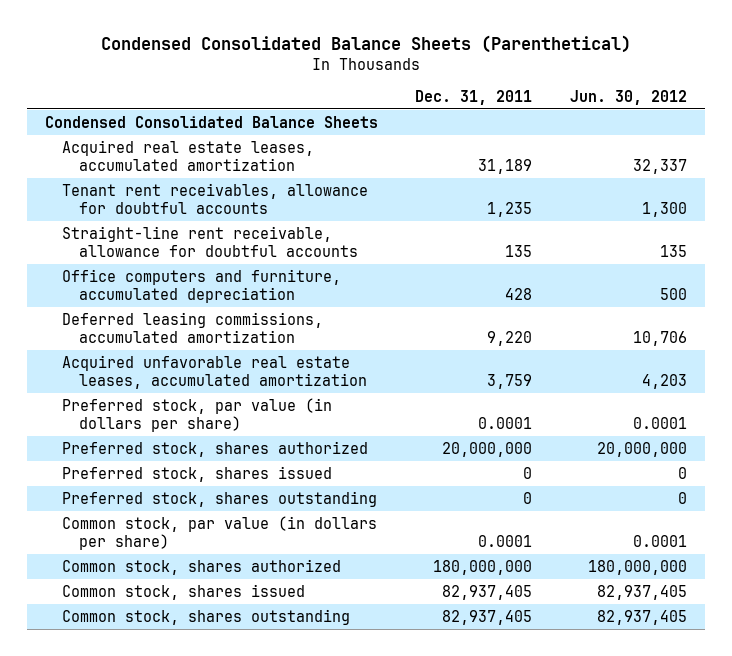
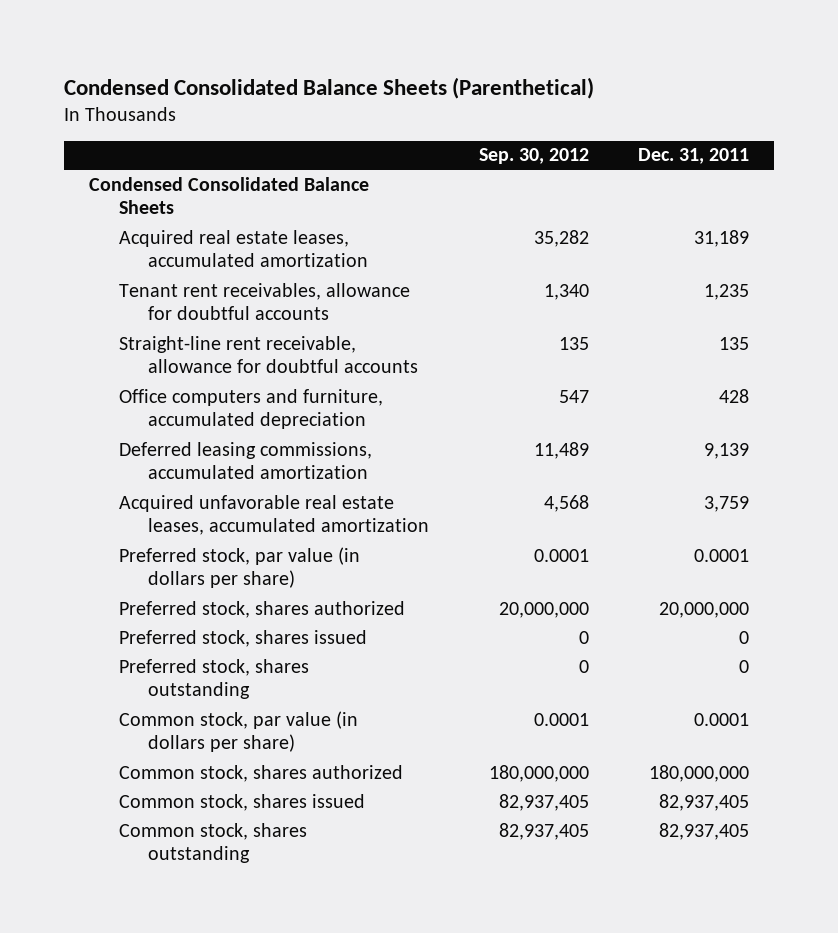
- | Dec. 31, 2011 | Jun. 30, 2012
+ | Sep. 30, 2012 | Dec. 31, 2011
- Deferred leasing commissions, accumulated amortization | 9,220 | 10,706
+ Deferred leasing commissions, accumulated amortization | 11,489 | 9,139

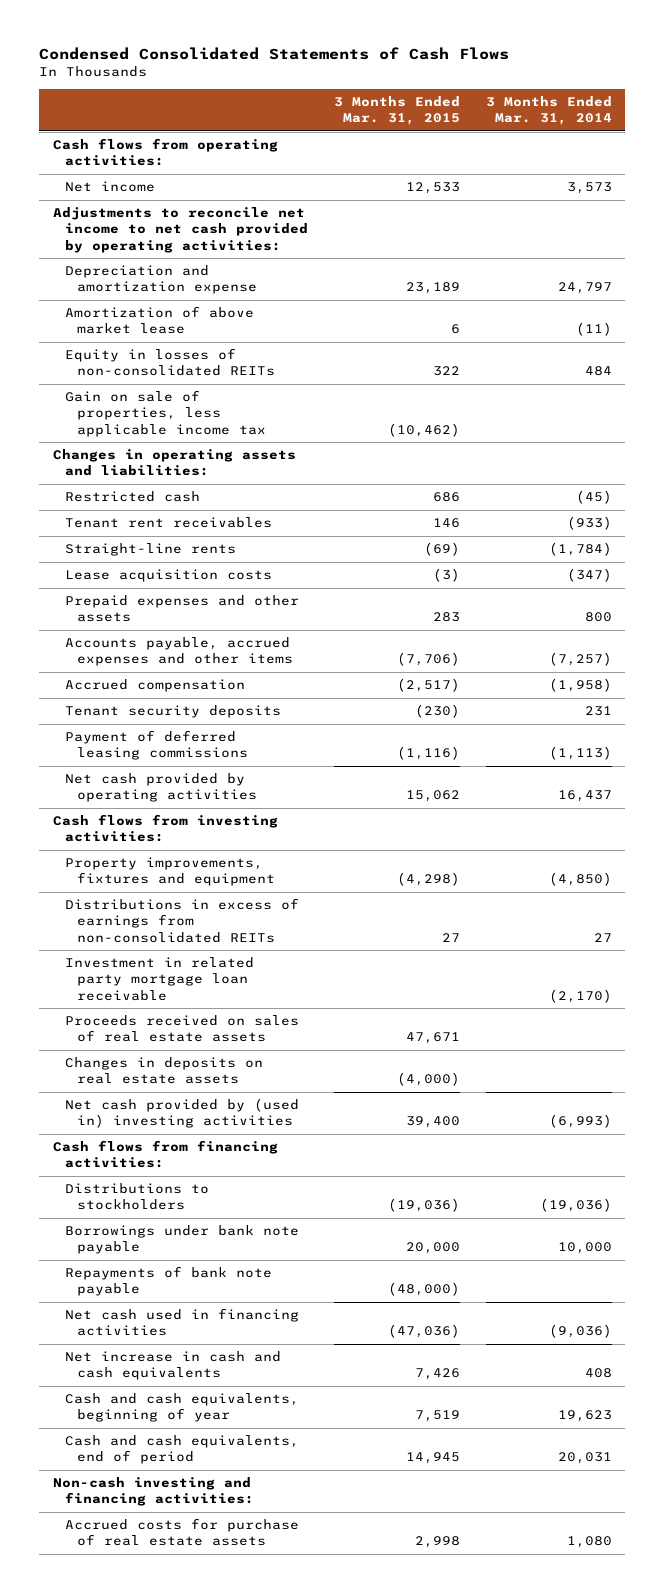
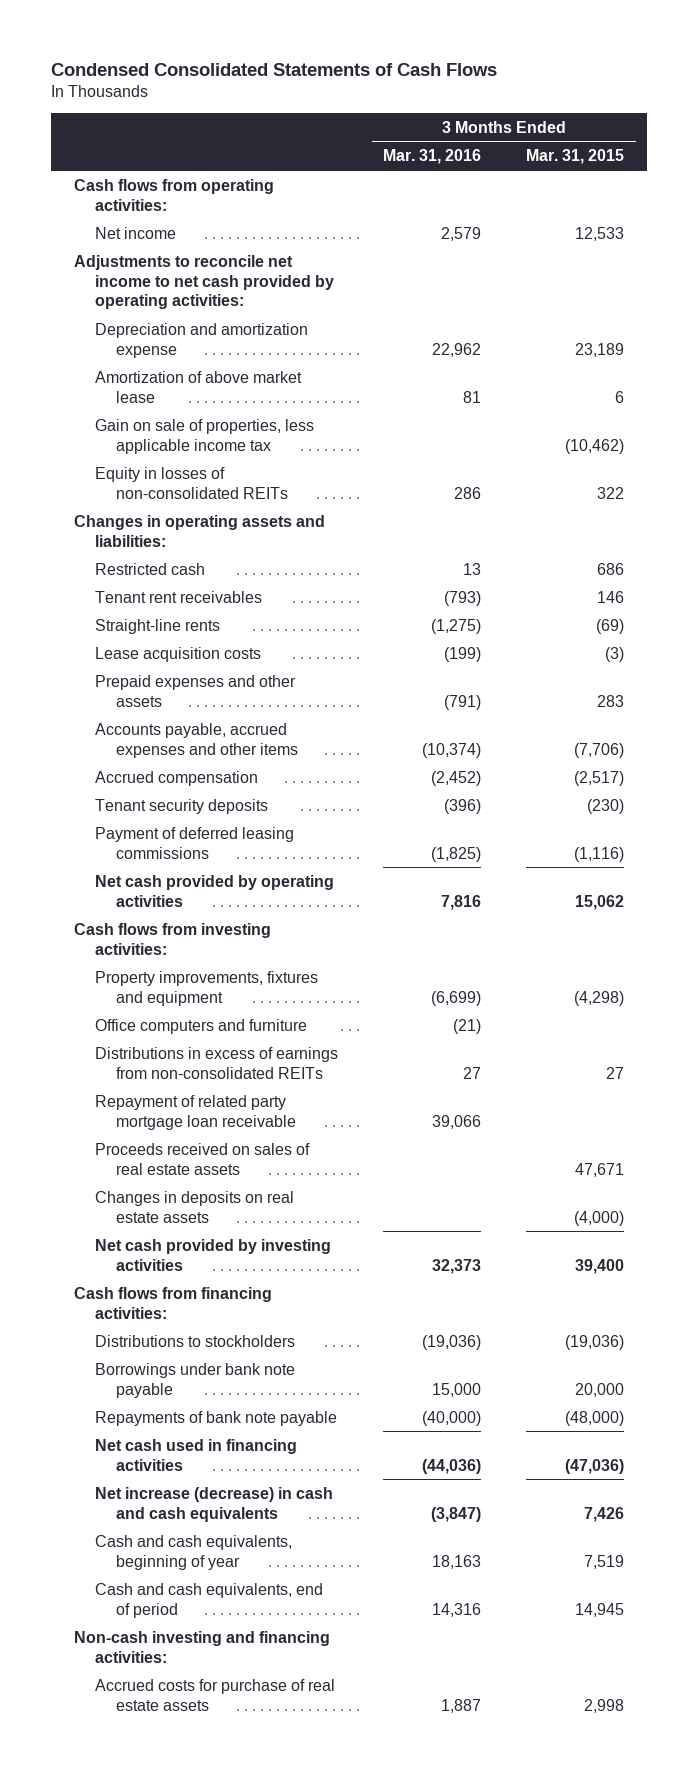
- | 3 Months Ended Mar. 31, 2015 | 3 Months Ended Mar. 31, 2014
+ | 3 Months Ended Mar. 31, 2016 | 3 Months Ended Mar. 31, 2015
moved down: Equity in losses of non-consolidated REITs | 286 | 322
+ Office computers and furniture | (21) |
- Investment in related party mortgage loan receivable | | (2,170)
+ Repayment of related party mortgage loan receivable | 39,066 |
- Net cash provided by (used in) investing activities | 39,400 | (6,993)
+ Net cash provided by investing activities | 32,373 | 39,400
- Net increase in cash and cash equivalents | 7,426 | 408
+ Net increase (decrease) in cash and cash equivalents | (3,847) | 7,426

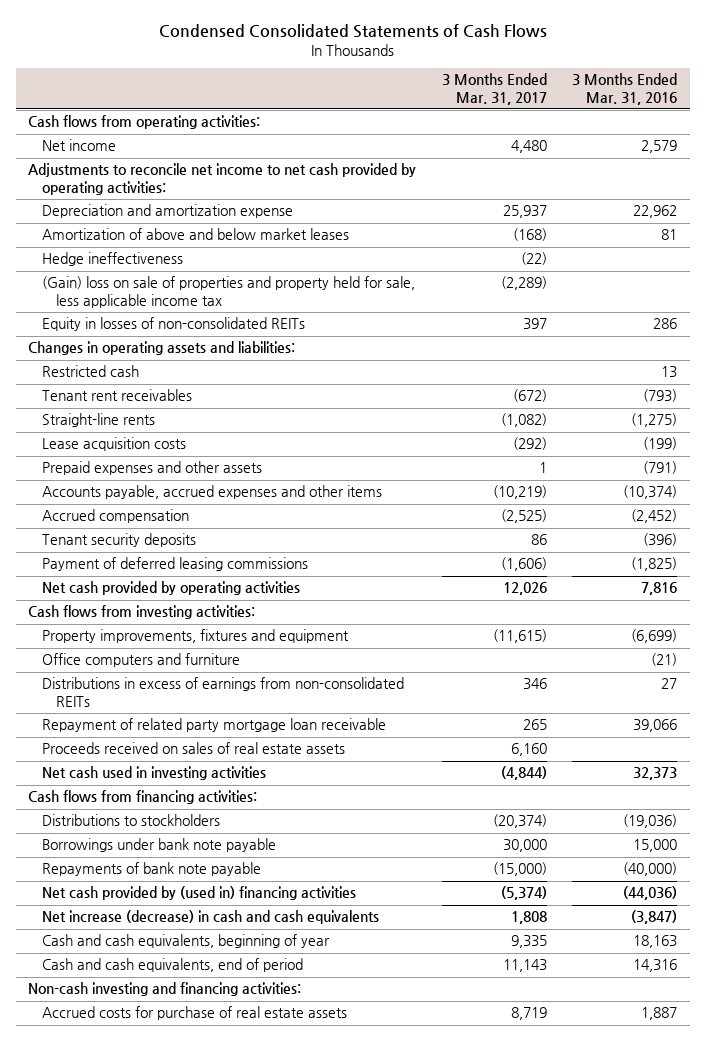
- | 3 Months Ended Mar. 31, 2016 | 3 Months Ended Mar. 31, 2015
+ | 3 Months Ended Mar. 31, 2017 | 3 Months Ended Mar. 31, 2016
- Amortization of above market lease | 81 | 6
- Gain on sale of properties, less applicable income tax | | (10,462)
+ Amortization of above and below market leases | (168) | 81
+ Hedge ineffectiveness | (22) |
+ (Gain) loss on sale of properties and property held for sale, less applicable income tax | (2,289) |
- Changes in deposits on real estate assets | | (4,000)
- Net cash provided by investing activities | 32,373 | 39,400
+ Net cash used in investing activities | (4,844) | 32,373
- Net cash used in financing activities | (44,036) | (47,036)
+ Net cash provided by (used in) financing activities | (5,374) | (44,036)

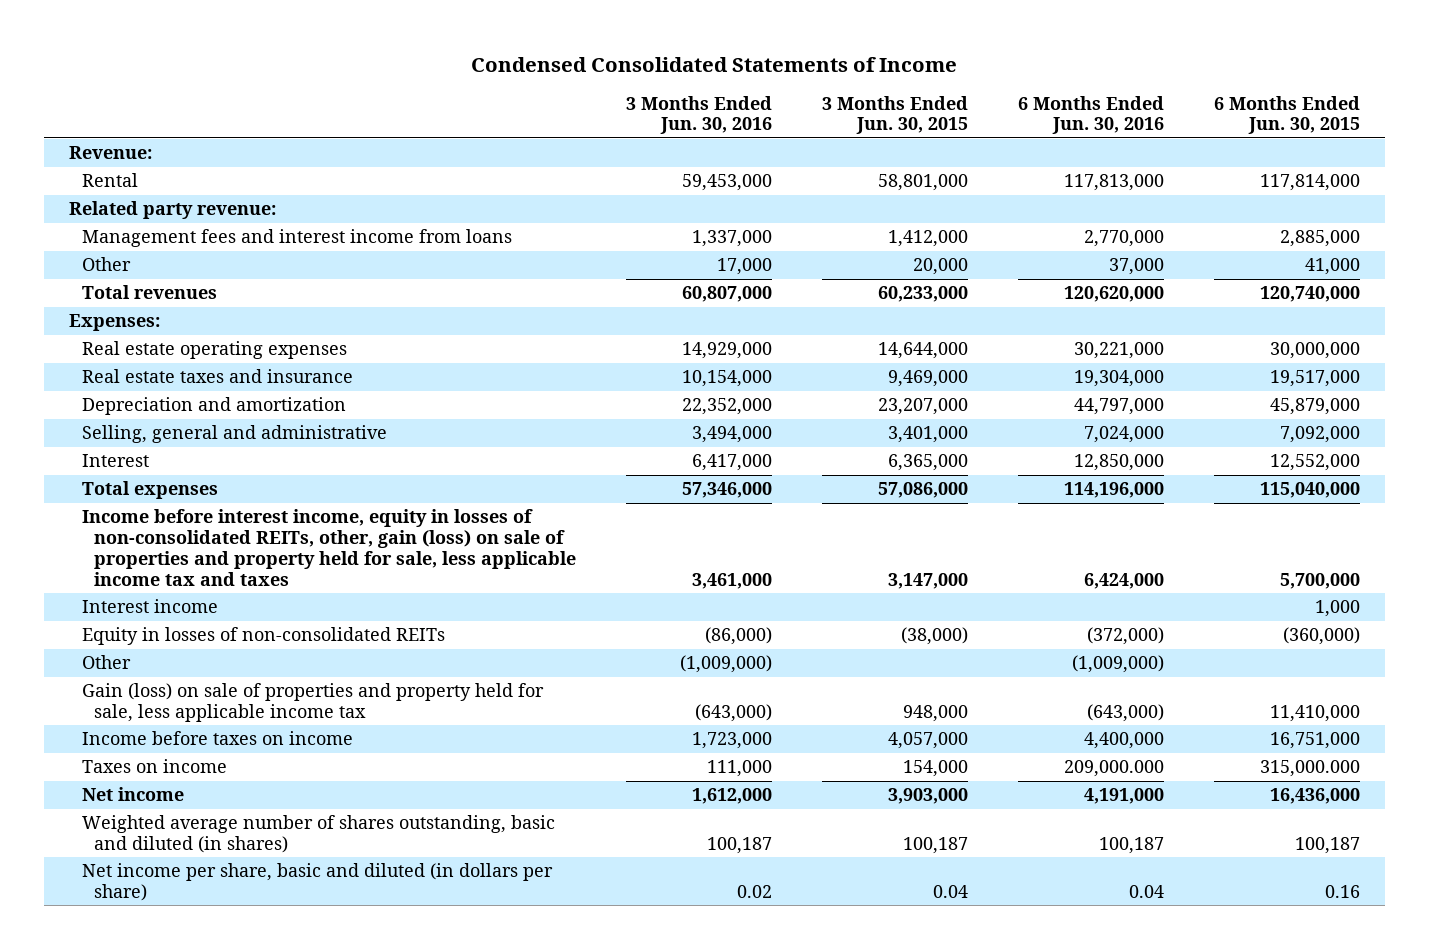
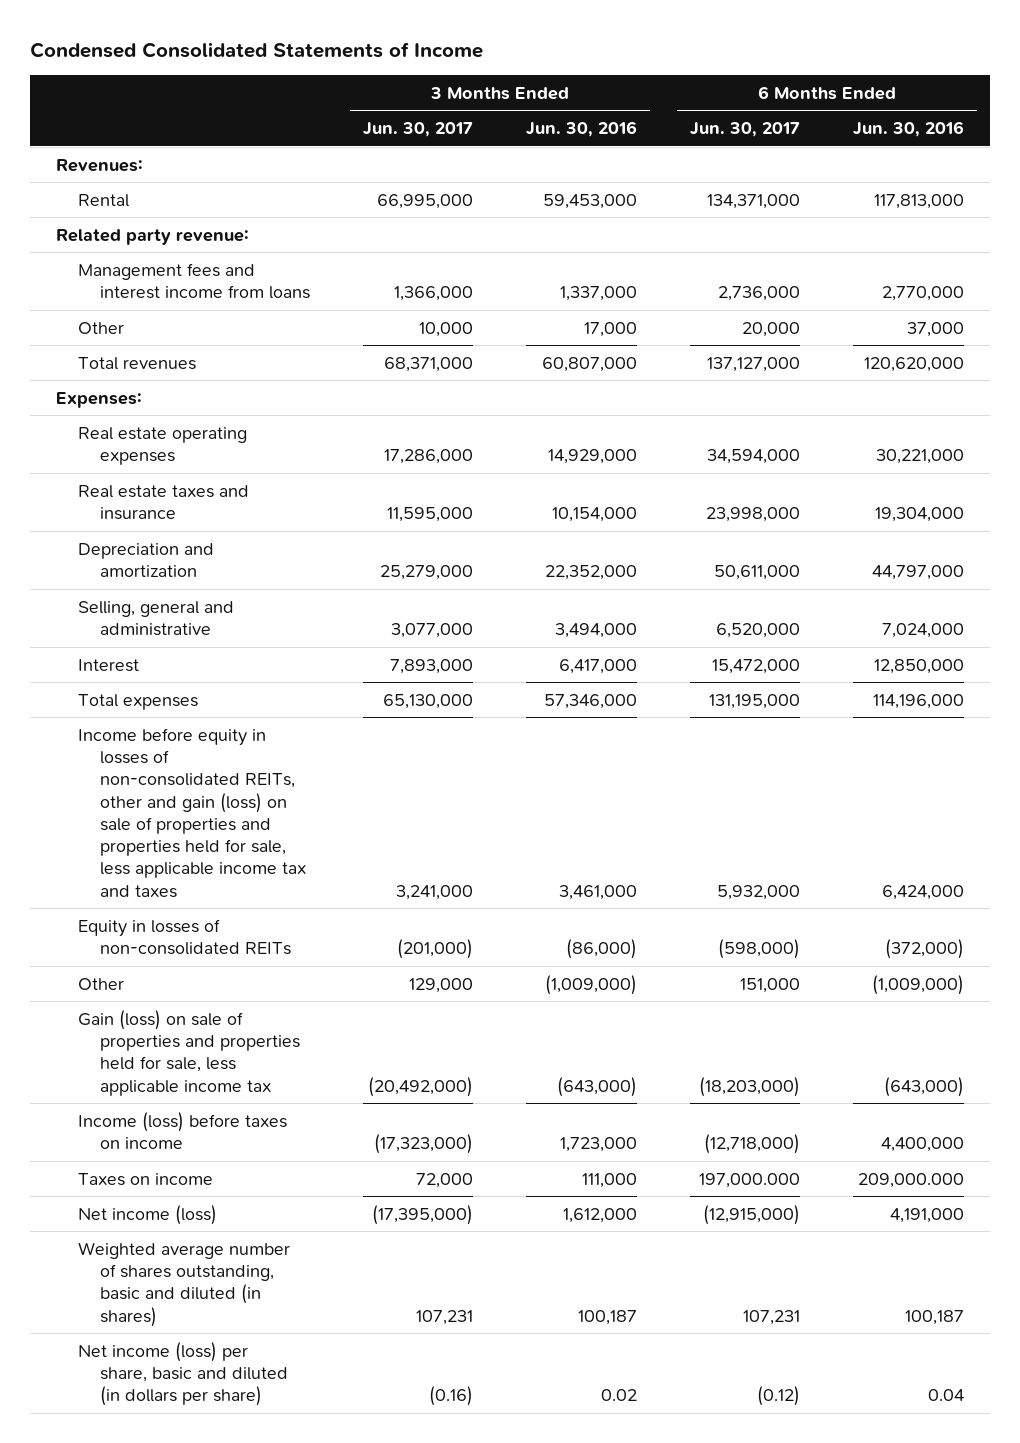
- | 3 Months Ended Jun. 30, 2016 | 3 Months Ended Jun. 30, 2015 | 6 Months Ended Jun. 30, 2016 | 6 Months Ended Jun. 30, 2015
+ | 3 Months Ended Jun. 30, 2017 | 3 Months Ended Jun. 30, 2016 | 6 Months Ended Jun. 30, 2017 | 6 Months Ended Jun. 30, 2016
- Revenue:
+ Revenues:
- Income before interest income, equity in losses of non-consolidated REITs, other, gain (loss) on sale of properties and property held for sale, less applicable income tax and taxes | 3,461,000 | 3,147,000 | 6,424,000 | 5,700,000
- Interest income | | | | 1,000
+ Income before equity in losses of non-consolidated REITs, other and gain (loss) on sale of properties and properties held for sale, less applicable income tax and taxes | 3,241,000 | 3,461,000 | 5,932,000 | 6,424,000
- Gain (loss) on sale of properties and property held for sale, less applicable income tax | (643,000) | 948,000 | (643,000) | 11,410,000
- Income before taxes on income | 1,723,000 | 4,057,000 | 4,400,000 | 16,751,000
+ Gain (loss) on sale of properties and properties held for sale, less applicable income tax | (20,492,000) | (643,000) | (18,203,000) | (643,000)
+ Income (loss) before taxes on income | (17,323,000) | 1,723,000 | (12,718,000) | 4,400,000
- Net income | 1,612,000 | 3,903,000 | 4,191,000 | 16,436,000
+ Net income (loss) | (17,395,000) | 1,612,000 | (12,915,000) | 4,191,000
- Net income per share, basic and diluted (in dollars per share) | 0.02 | 0.04 | 0.04 | 0.16
+ Net income (loss) per share, basic and diluted (in dollars per share) | (0.16) | 0.02 | (0.12) | 0.04

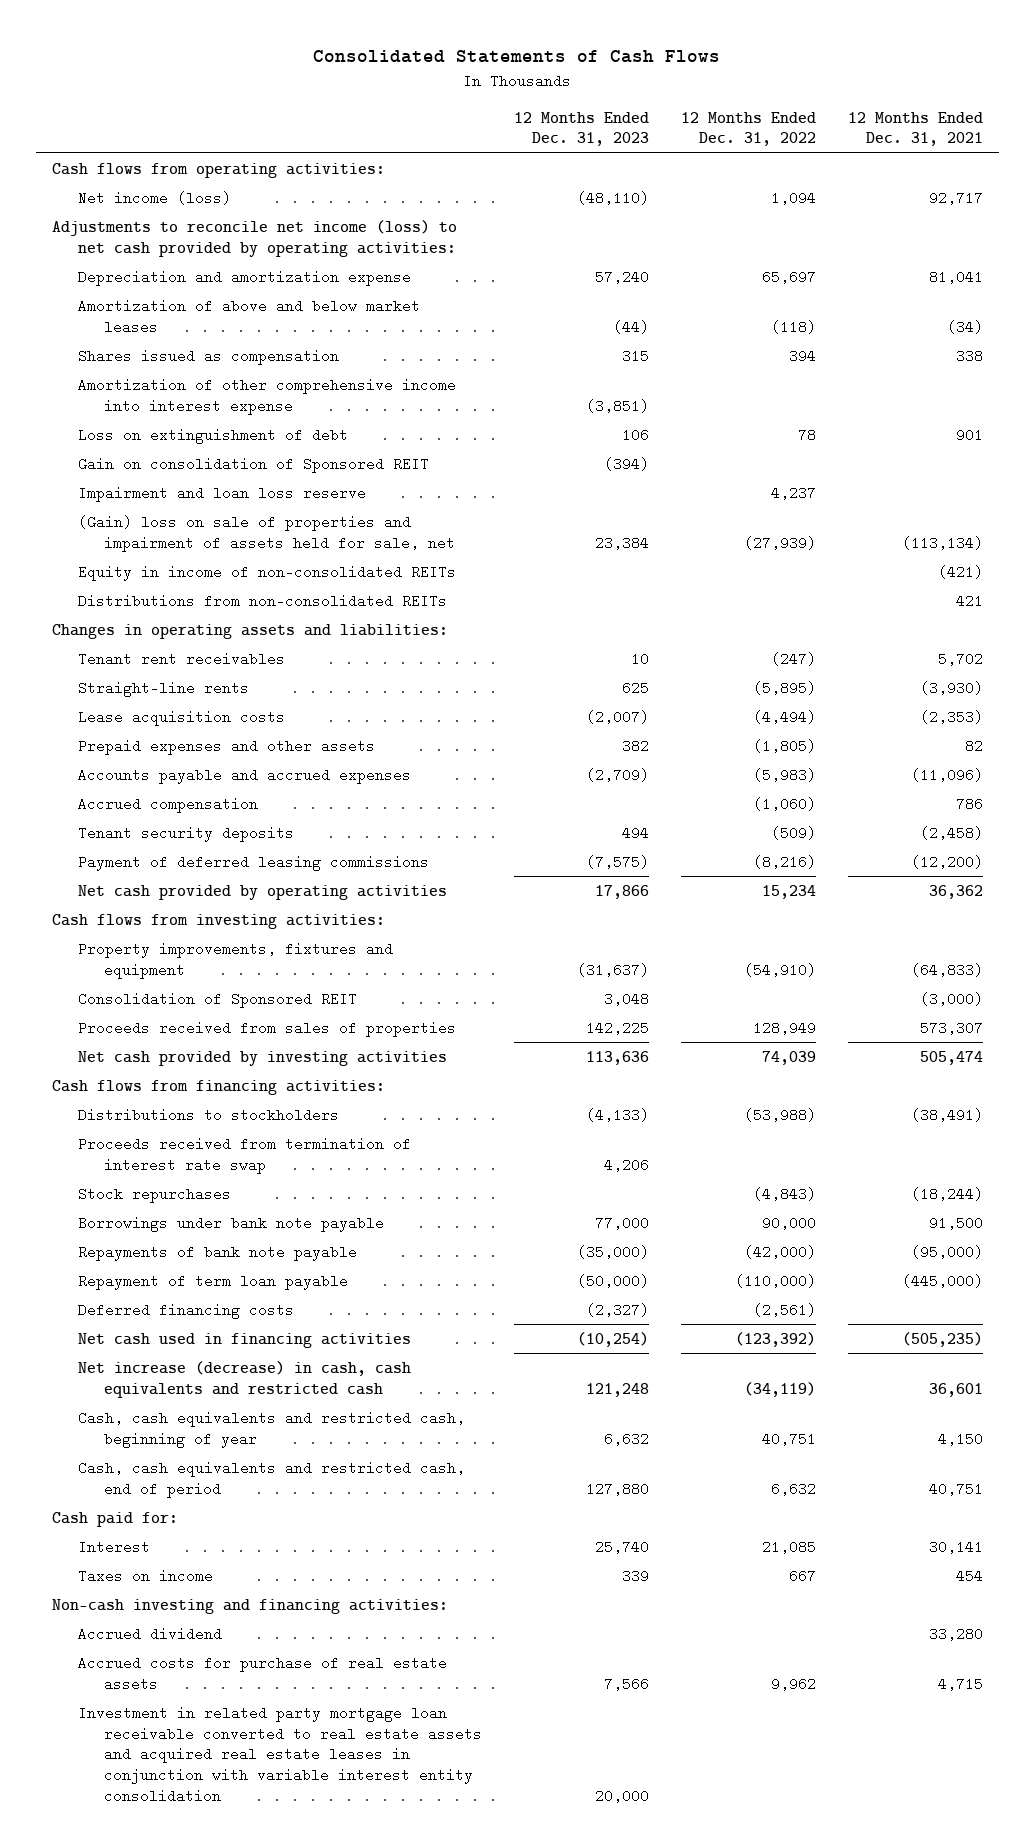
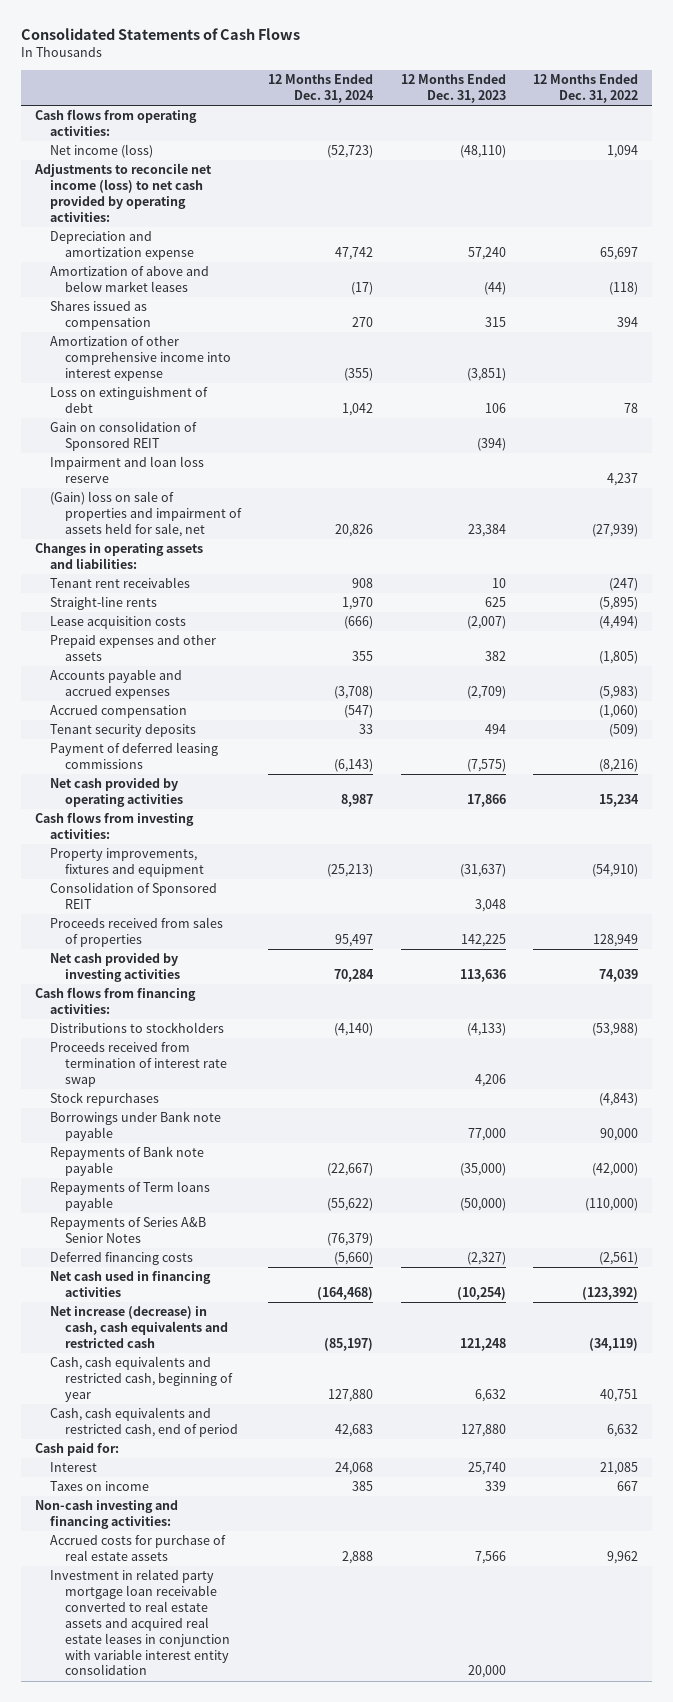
- | 12 Months Ended Dec. 31, 2023 | 12 Months Ended Dec. 31, 2022 | 12 Months Ended Dec. 31, 2021
+ | 12 Months Ended Dec. 31, 2024 | 12 Months Ended Dec. 31, 2023 | 12 Months Ended Dec. 31, 2022
- Equity in income of non-consolidated REITs | | | (421)
- Distributions from non-consolidated REITs | | | 421
- Borrowings under bank note payable | 77,000 | 90,000 | 91,500
- Repayments of bank note payable | (35,000) | (42,000) | (95,000)
- Repayment of term loan payable | (50,000) | (110,000) | (445,000)
+ Borrowings under Bank note payable | | 77,000 | 90,000
+ Repayments of Bank note payable | (22,667) | (35,000) | (42,000)
+ Repayments of Term loans payable | (55,622) | (50,000) | (110,000)
+ Repayments of Series A&B Senior Notes | (76,379) | |
- Accrued dividend | | | 33,280

